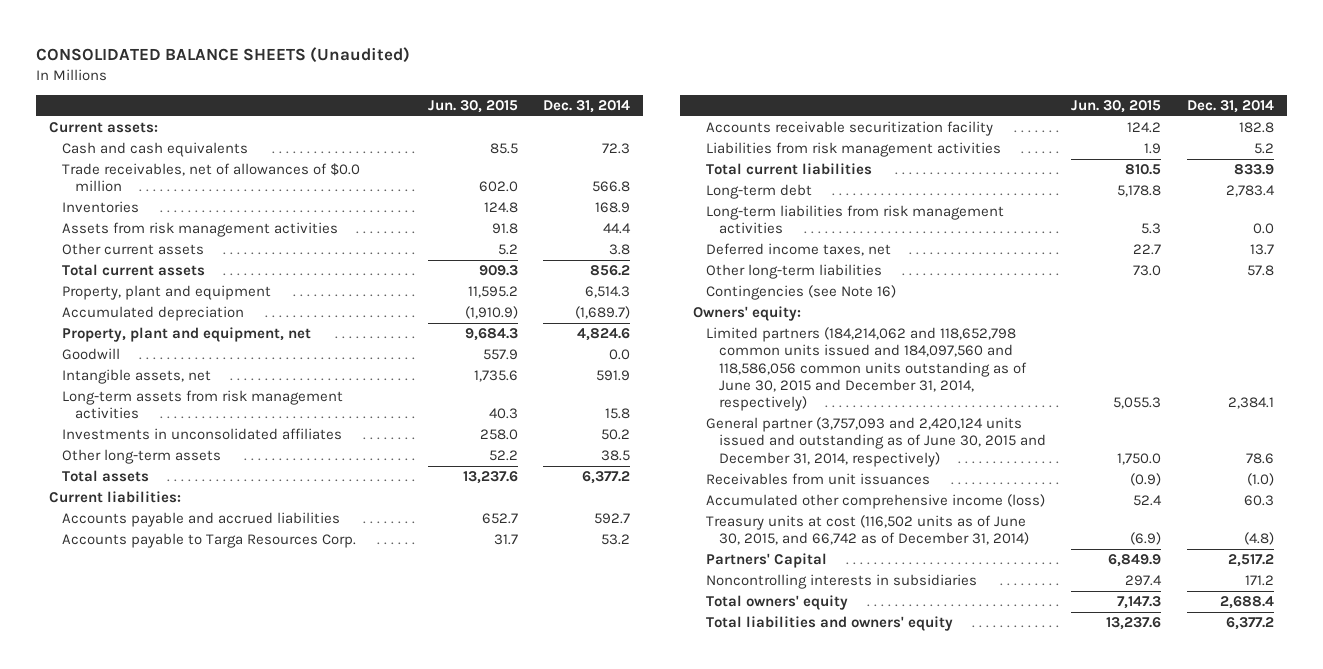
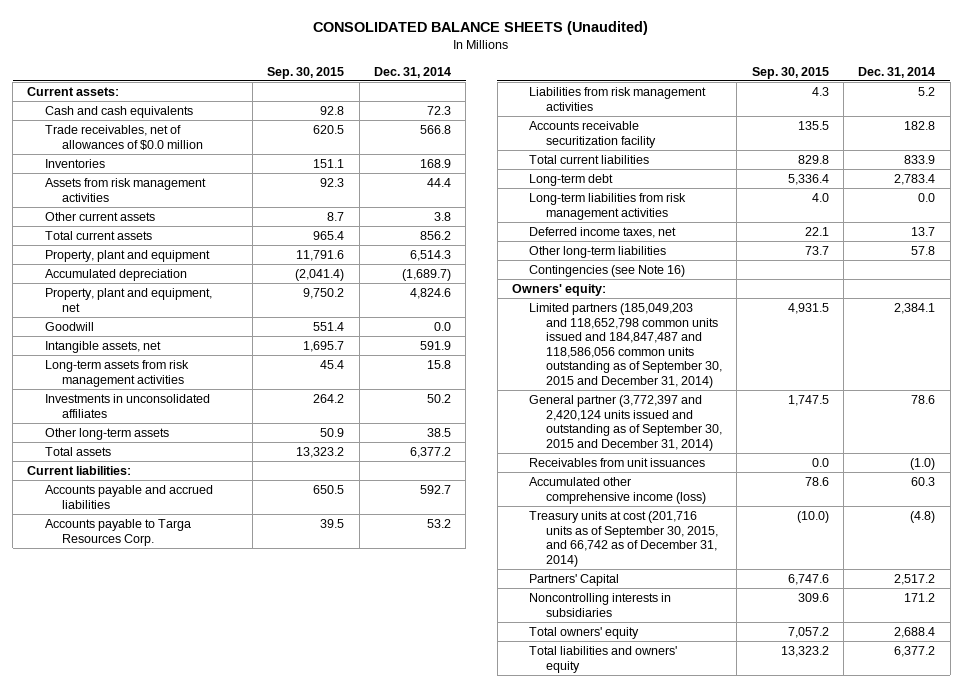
- | Jun. 30, 2015 | Dec. 31, 2014
+ | Sep. 30, 2015 | Dec. 31, 2014
moved down: Accounts receivable securitization facility | 135.5 | 182.8
- Limited partners (184,214,062 and 118,652,798 common units issued and 184,097,560 and 118,586,056 common units outstanding as of June 30, 2015 and December 31, 2014, respectively) | 5,055.3 | 2,384.1
- General partner (3,757,093 and 2,420,124 units issued and outstanding as of June 30, 2015 and December 31, 2014, respectively) | 1,750.0 | 78.6
+ Limited partners (185,049,203 and 118,652,798 common units issued and 184,847,487 and 118,586,056 common units outstanding as of September 30, 2015 and December 31, 2014) | 4,931.5 | 2,384.1
+ General partner (3,772,397 and 2,420,124 units issued and outstanding as of September 30, 2015 and December 31, 2014) | 1,747.5 | 78.6
- Treasury units at cost (116,502 units as of June 30, 2015, and 66,742 as of December 31, 2014) | (6.9) | (4.8)
+ Treasury units at cost (201,716 units as of September 30, 2015, and 66,742 as of December 31, 2014) | (10.0) | (4.8)

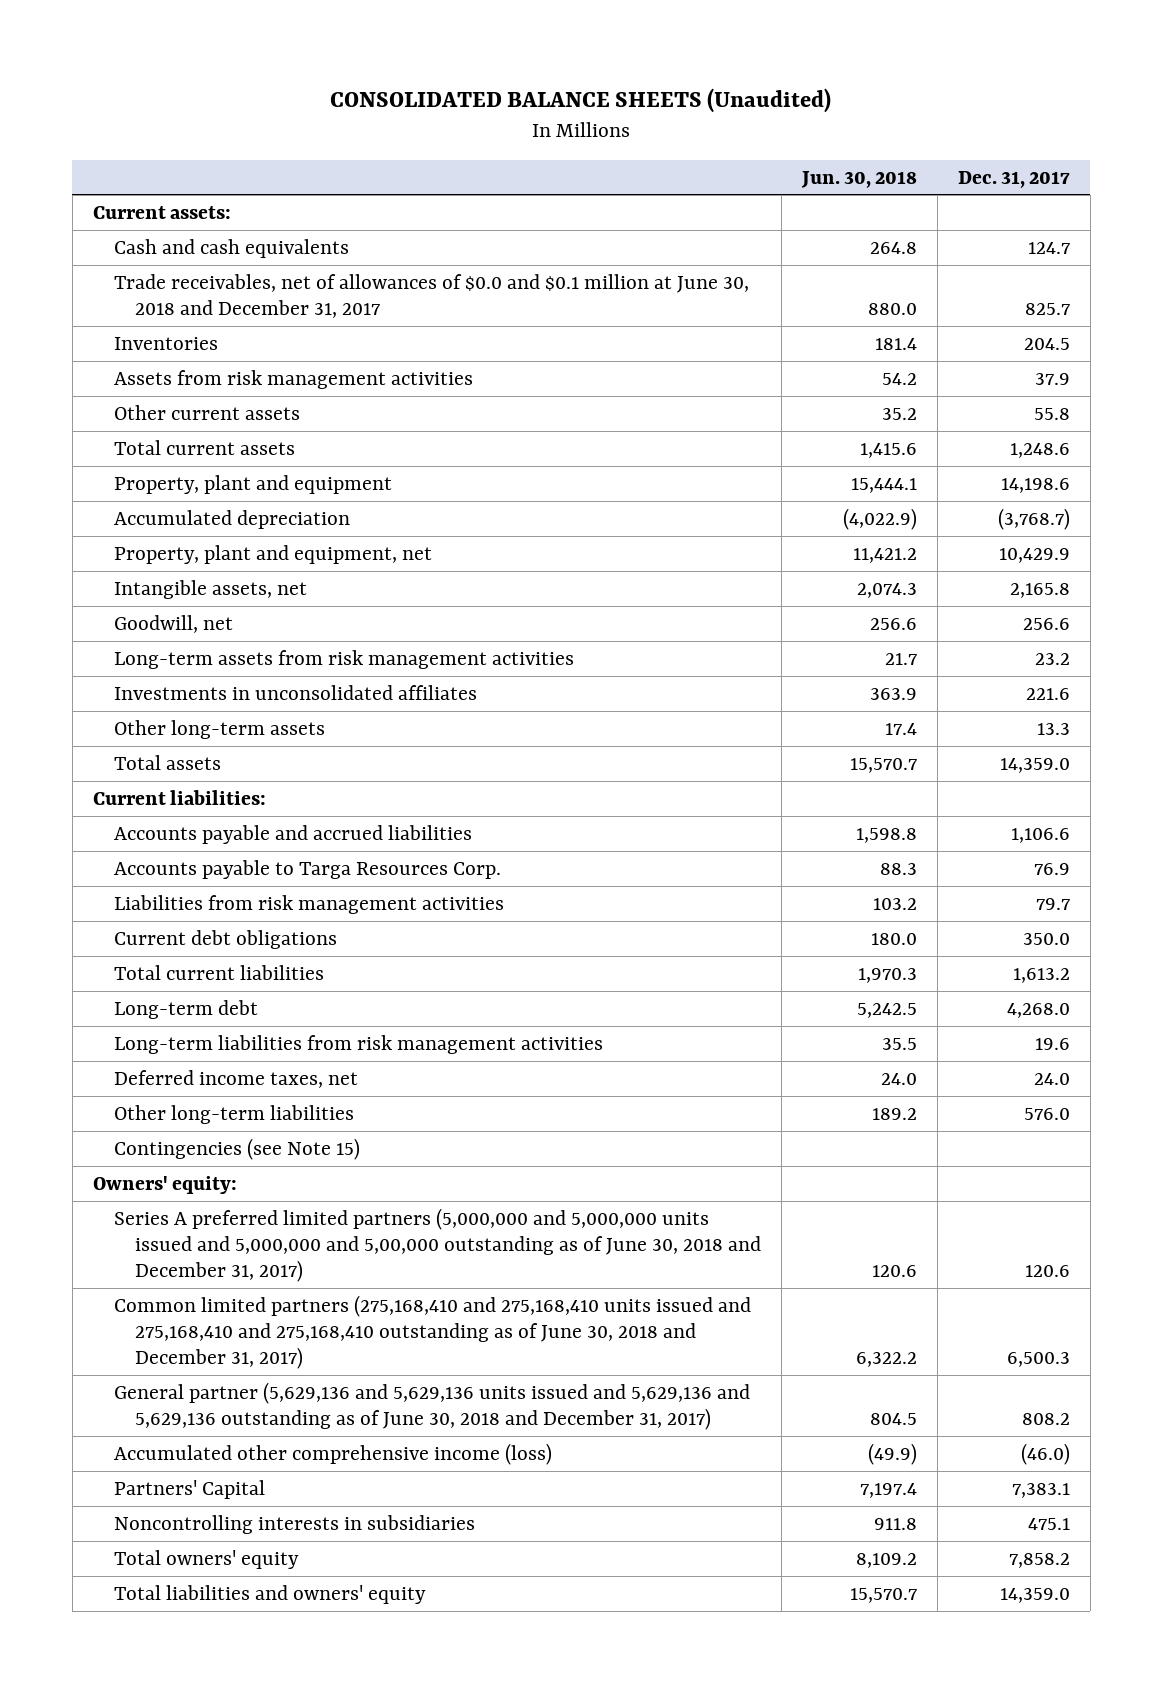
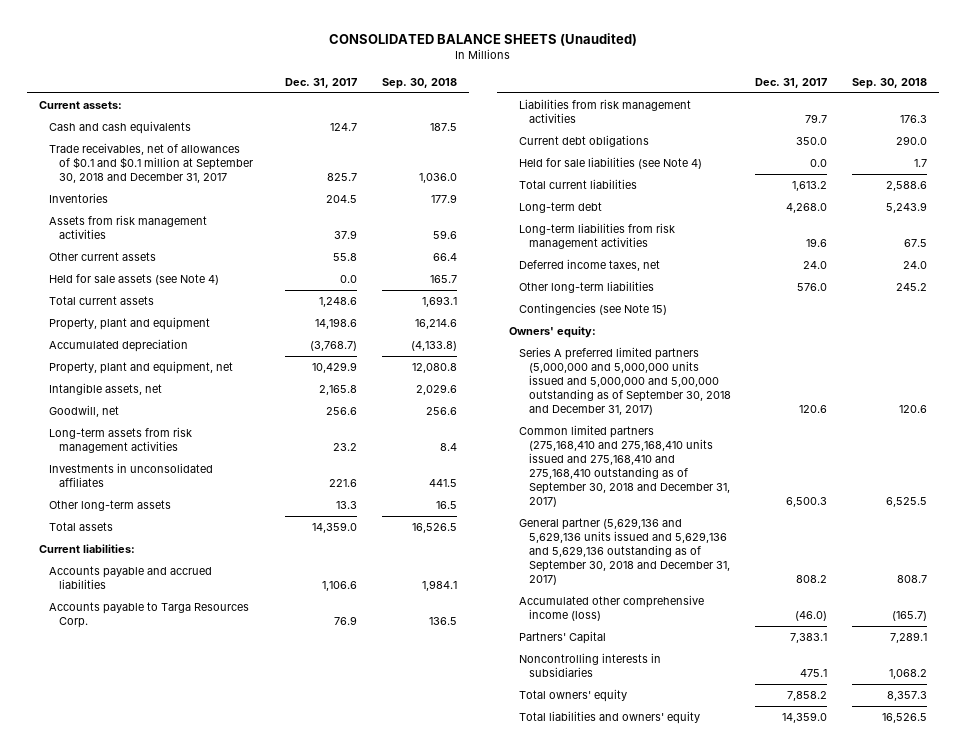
- | Jun. 30, 2018 | Dec. 31, 2017
+ | Dec. 31, 2017 | Sep. 30, 2018
- Trade receivables, net of allowances of $0.0 and $0.1 million at June 30, 2018 and December 31, 2017 | 880.0 | 825.7
+ Trade receivables, net of allowances of $0.1 and $0.1 million at September 30, 2018 and December 31, 2017 | 825.7 | 1,036.0
+ Held for sale assets (see Note 4) | 0.0 | 165.7
+ Held for sale liabilities (see Note 4) | 0.0 | 1.7
- Series A preferred limited partners (5,000,000 and 5,000,000 units issued and 5,000,000 and 5,00,000 outstanding as of June 30, 2018 and December 31, 2017) | 120.6 | 120.6
- Common limited partners (275,168,410 and 275,168,410 units issued and 275,168,410 and 275,168,410 outstanding as of June 30, 2018 and December 31, 2017) | 6,322.2 | 6,500.3
- General partner (5,629,136 and 5,629,136 units issued and 5,629,136 and 5,629,136 outstanding as of June 30, 2018 and December 31, 2017) | 804.5 | 808.2
+ Series A preferred limited partners (5,000,000 and 5,000,000 units issued and 5,000,000 and 5,00,000 outstanding as of September 30, 2018 and December 31, 2017) | 120.6 | 120.6
+ Common limited partners (275,168,410 and 275,168,410 units issued and 275,168,410 and 275,168,410 outstanding as of September 30, 2018 and December 31, 2017) | 6,500.3 | 6,525.5
+ General partner (5,629,136 and 5,629,136 units issued and 5,629,136 and 5,629,136 outstanding as of September 30, 2018 and December 31, 2017) | 808.2 | 808.7

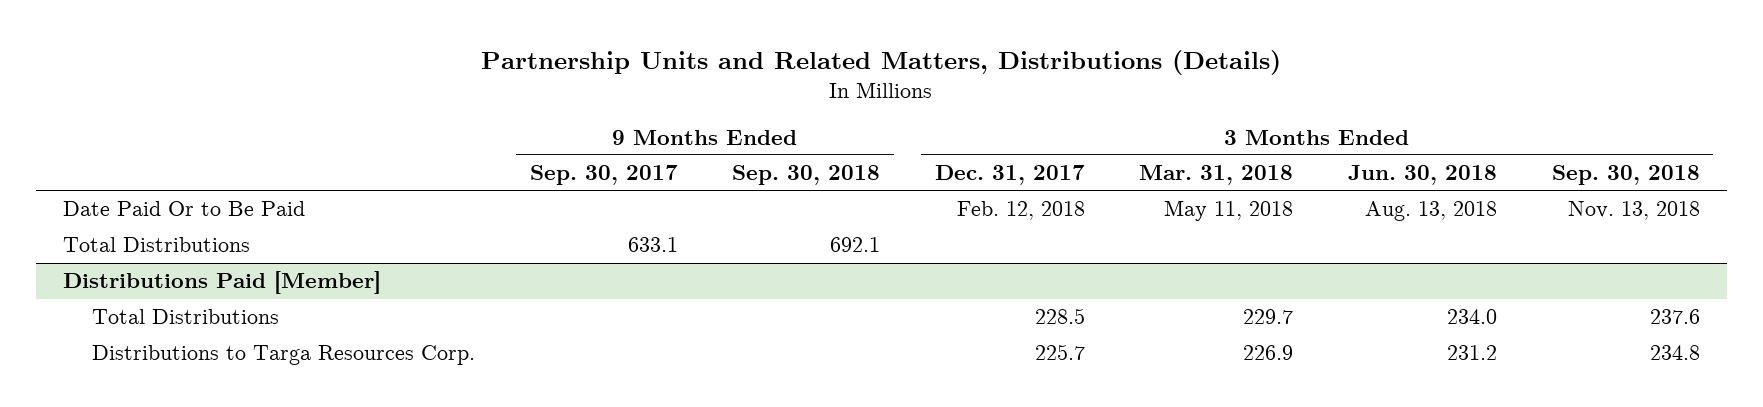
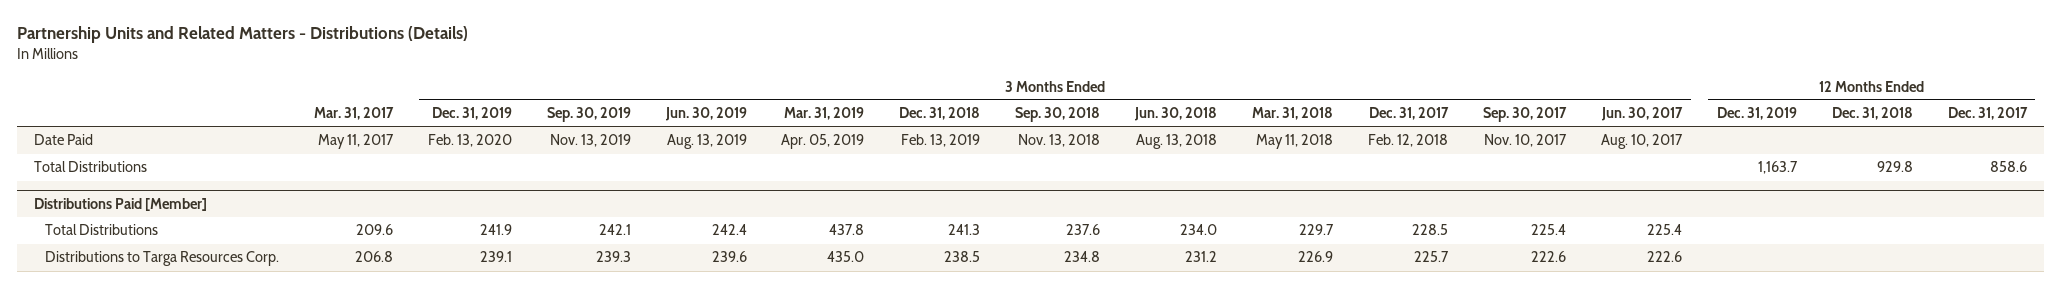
- Partnership Units and Related Matters, Distributions (Details)
+ Partnership Units and Related Matters - Distributions (Details)
- | 9 Months Ended Sep. 30, 2017 | 9 Months Ended Sep. 30, 2018 | 3 Months Ended Dec. 31, 2017 | 3 Months Ended Mar. 31, 2018 | 3 Months Ended Jun. 30, 2018 | 3 Months Ended Sep. 30, 2018
+ | Mar. 31, 2017 | 3 Months Ended Dec. 31, 2019 | 3 Months Ended Sep. 30, 2019 | 3 Months Ended Jun. 30, 2019 | 3 Months Ended Mar. 31, 2019 | 3 Months Ended Dec. 31, 2018 | 3 Months Ended Sep. 30, 2018 | 3 Months Ended Jun. 30, 2018 | 3 Months Ended Mar. 31, 2018 | 3 Months Ended Dec. 31, 2017 | 3 Months Ended Sep. 30, 2017 | 3 Months Ended Jun. 30, 2017 | 12 Months Ended Dec. 31, 2019 | 12 Months Ended Dec. 31, 2018 | 12 Months Ended Dec. 31, 2017
- Date Paid Or to Be Paid | | | Feb. 12, 2018 | May 11, 2018 | Aug. 13, 2018 | Nov. 13, 2018
+ Date Paid | May 11, 2017 | Feb. 13, 2020 | Nov. 13, 2019 | Aug. 13, 2019 | Apr. 05, 2019 | Feb. 13, 2019 | Nov. 13, 2018 | Aug. 13, 2018 | May 11, 2018 | Feb. 12, 2018 | Nov. 10, 2017 | Aug. 10, 2017 | | |

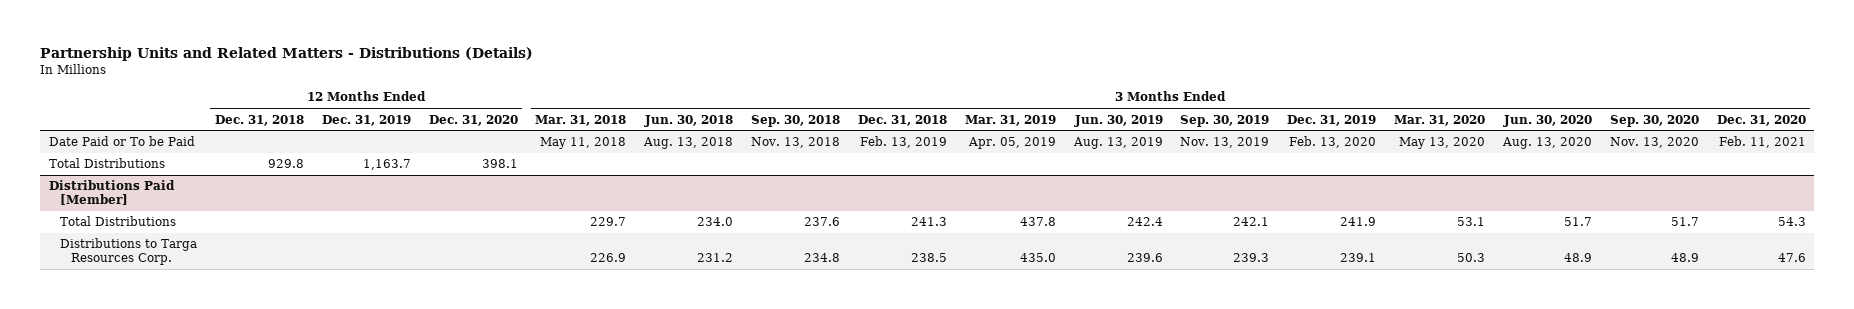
- | Mar. 31, 2017 | 3 Months Ended Dec. 31, 2019 | 3 Months Ended Sep. 30, 2019 | 3 Months Ended Jun. 30, 2019 | 3 Months Ended Mar. 31, 2019 | 3 Months Ended Dec. 31, 2018 | 3 Months Ended Sep. 30, 2018 | 3 Months Ended Jun. 30, 2018 | 3 Months Ended Mar. 31, 2018 | 3 Months Ended Dec. 31, 2017 | 3 Months Ended Sep. 30, 2017 | 3 Months Ended Jun. 30, 2017 | 12 Months Ended Dec. 31, 2019 | 12 Months Ended Dec. 31, 2018 | 12 Months Ended Dec. 31, 2017
+ | 12 Months Ended Dec. 31, 2018 | 12 Months Ended Dec. 31, 2019 | 12 Months Ended Dec. 31, 2020 | 3 Months Ended Mar. 31, 2018 | 3 Months Ended Jun. 30, 2018 | 3 Months Ended Sep. 30, 2018 | 3 Months Ended Dec. 31, 2018 | 3 Months Ended Mar. 31, 2019 | 3 Months Ended Jun. 30, 2019 | 3 Months Ended Sep. 30, 2019 | 3 Months Ended Dec. 31, 2019 | 3 Months Ended Mar. 31, 2020 | 3 Months Ended Jun. 30, 2020 | 3 Months Ended Sep. 30, 2020 | 3 Months Ended Dec. 31, 2020
- Date Paid | May 11, 2017 | Feb. 13, 2020 | Nov. 13, 2019 | Aug. 13, 2019 | Apr. 05, 2019 | Feb. 13, 2019 | Nov. 13, 2018 | Aug. 13, 2018 | May 11, 2018 | Feb. 12, 2018 | Nov. 10, 2017 | Aug. 10, 2017 | | |
+ Date Paid or To be Paid | | | | May 11, 2018 | Aug. 13, 2018 | Nov. 13, 2018 | Feb. 13, 2019 | Apr. 05, 2019 | Aug. 13, 2019 | Nov. 13, 2019 | Feb. 13, 2020 | May 13, 2020 | Aug. 13, 2020 | Nov. 13, 2020 | Feb. 11, 2021

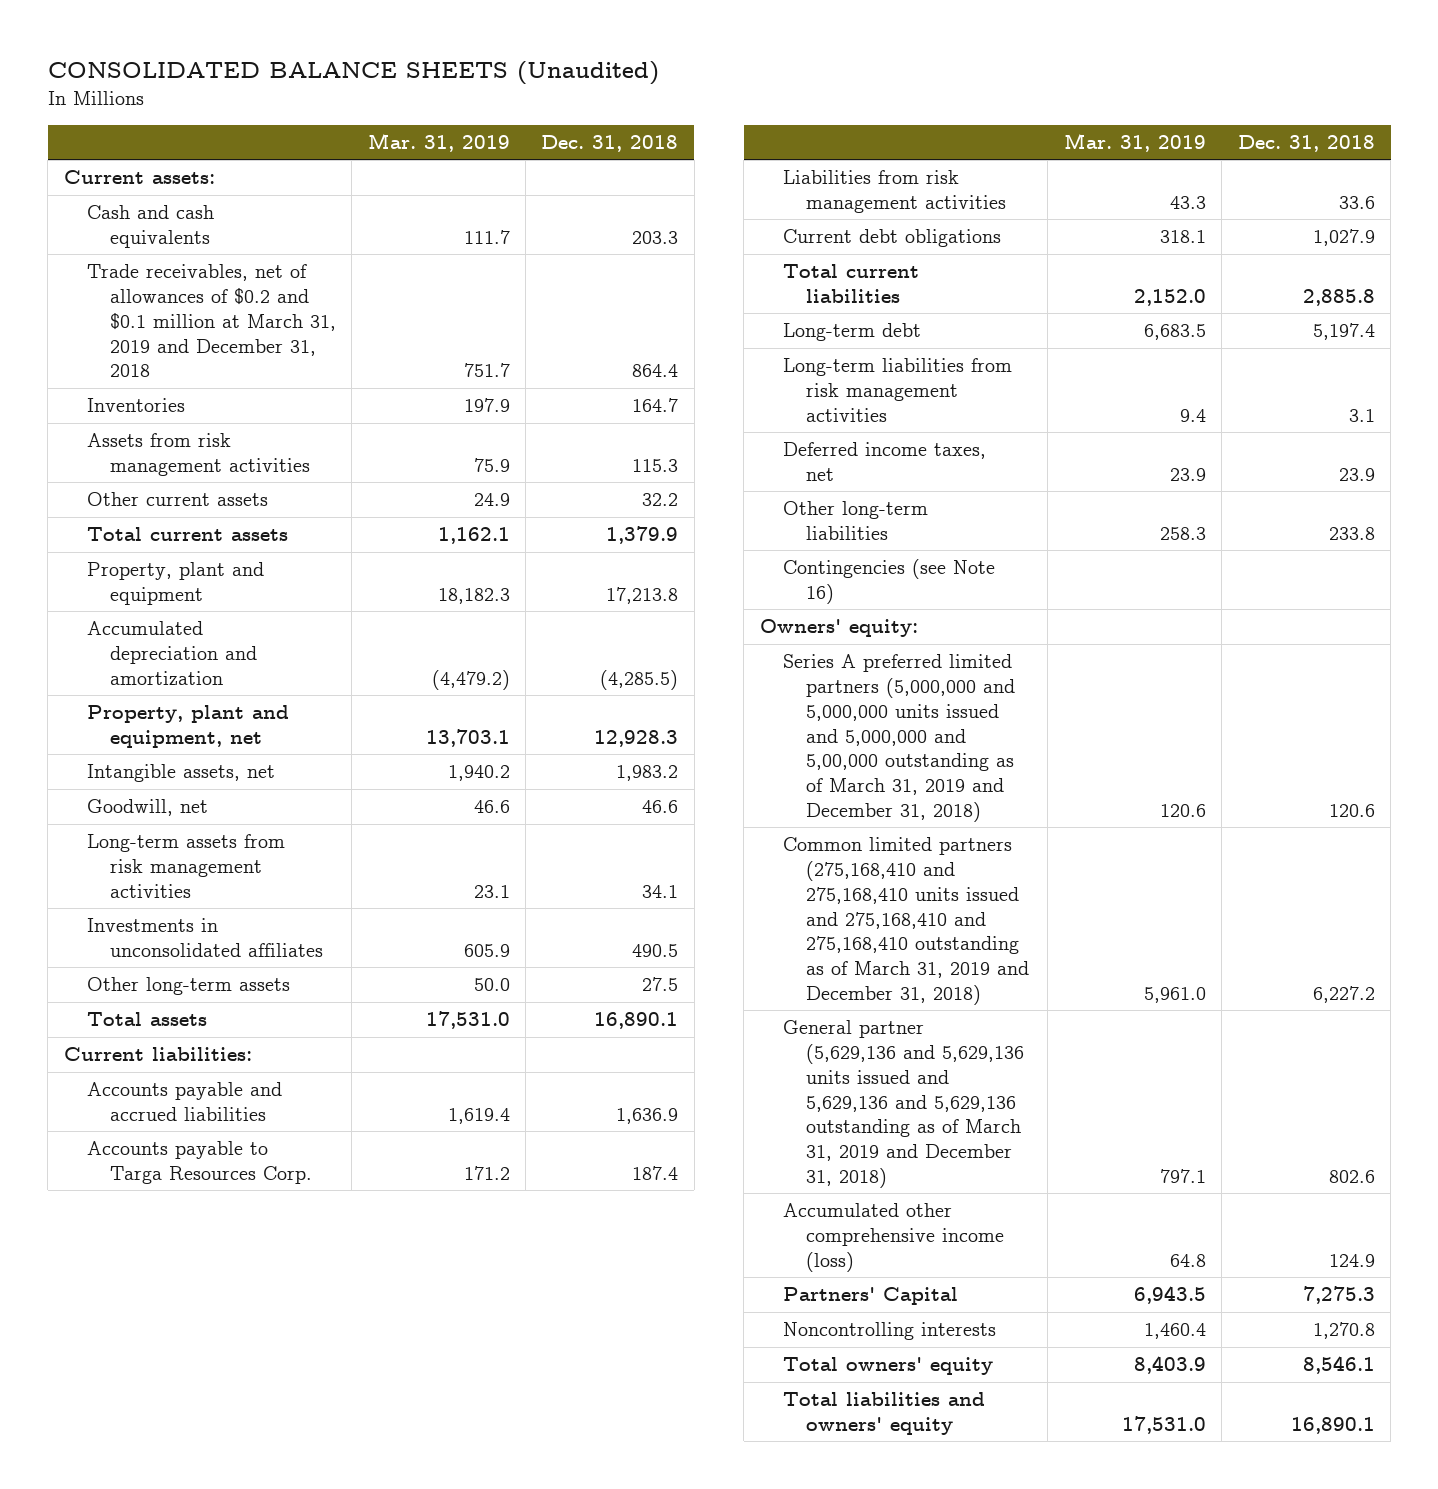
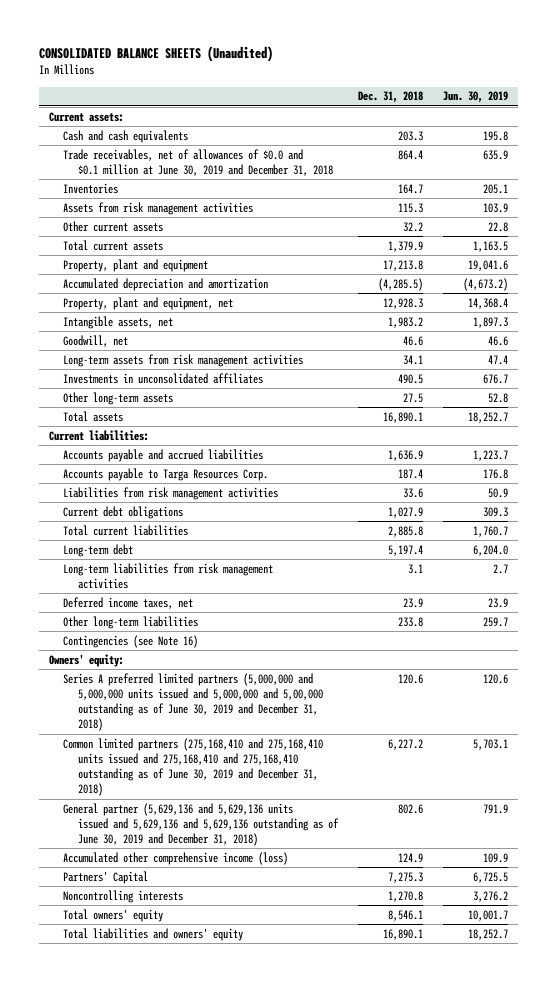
- | Mar. 31, 2019 | Dec. 31, 2018
+ | Dec. 31, 2018 | Jun. 30, 2019
- Trade receivables, net of allowances of $0.2 and $0.1 million at March 31, 2019 and December 31, 2018 | 751.7 | 864.4
+ Trade receivables, net of allowances of $0.0 and $0.1 million at June 30, 2019 and December 31, 2018 | 864.4 | 635.9
- Series A preferred limited partners (5,000,000 and 5,000,000 units issued and 5,000,000 and 5,00,000 outstanding as of March 31, 2019 and December 31, 2018) | 120.6 | 120.6
- Common limited partners (275,168,410 and 275,168,410 units issued and 275,168,410 and 275,168,410 outstanding as of March 31, 2019 and December 31, 2018) | 5,961.0 | 6,227.2
- General partner (5,629,136 and 5,629,136 units issued and 5,629,136 and 5,629,136 outstanding as of March 31, 2019 and December 31, 2018) | 797.1 | 802.6
+ Series A preferred limited partners (5,000,000 and 5,000,000 units issued and 5,000,000 and 5,00,000 outstanding as of June 30, 2019 and December 31, 2018) | 120.6 | 120.6
+ Common limited partners (275,168,410 and 275,168,410 units issued and 275,168,410 and 275,168,410 outstanding as of June 30, 2019 and December 31, 2018) | 6,227.2 | 5,703.1
+ General partner (5,629,136 and 5,629,136 units issued and 5,629,136 and 5,629,136 outstanding as of June 30, 2019 and December 31, 2018) | 802.6 | 791.9

